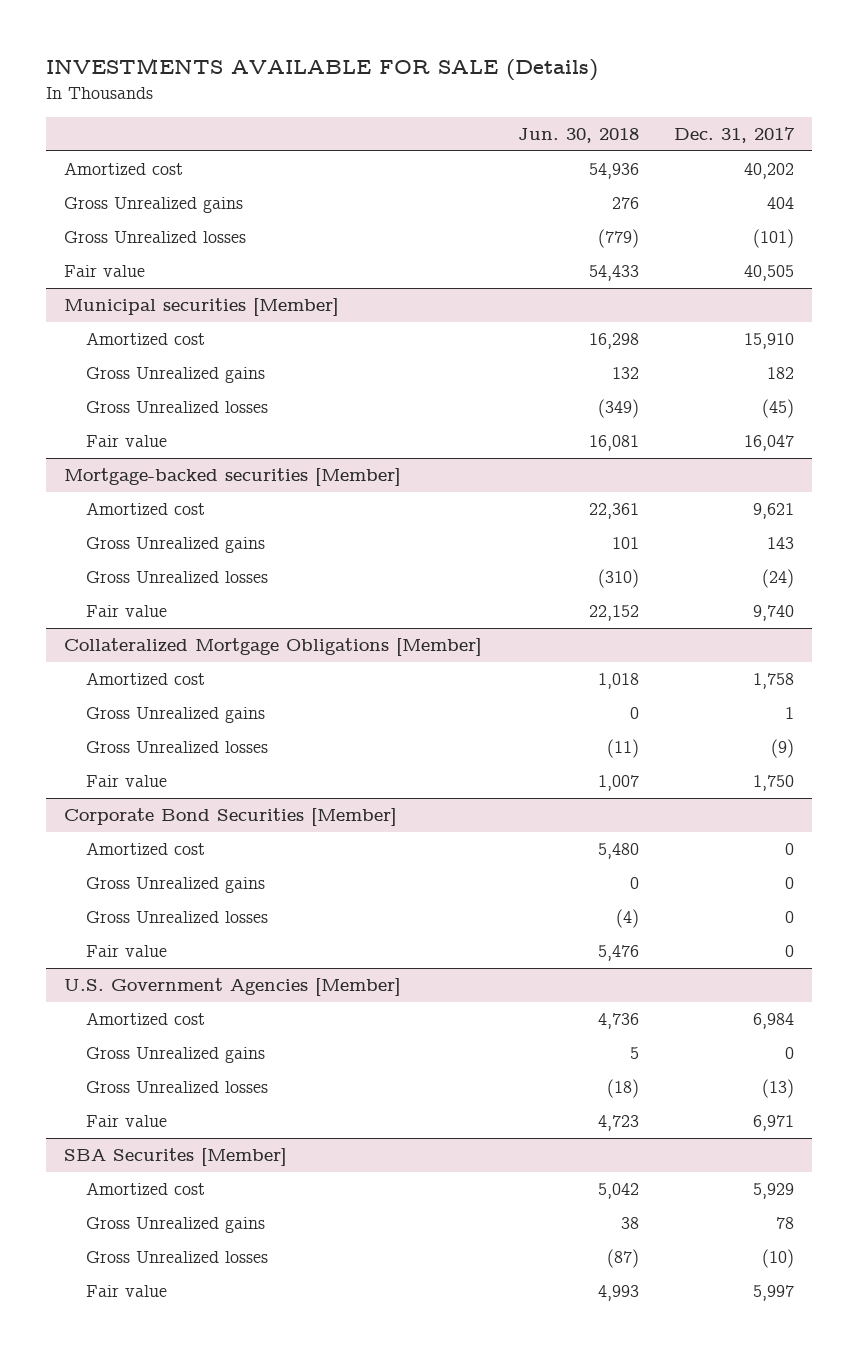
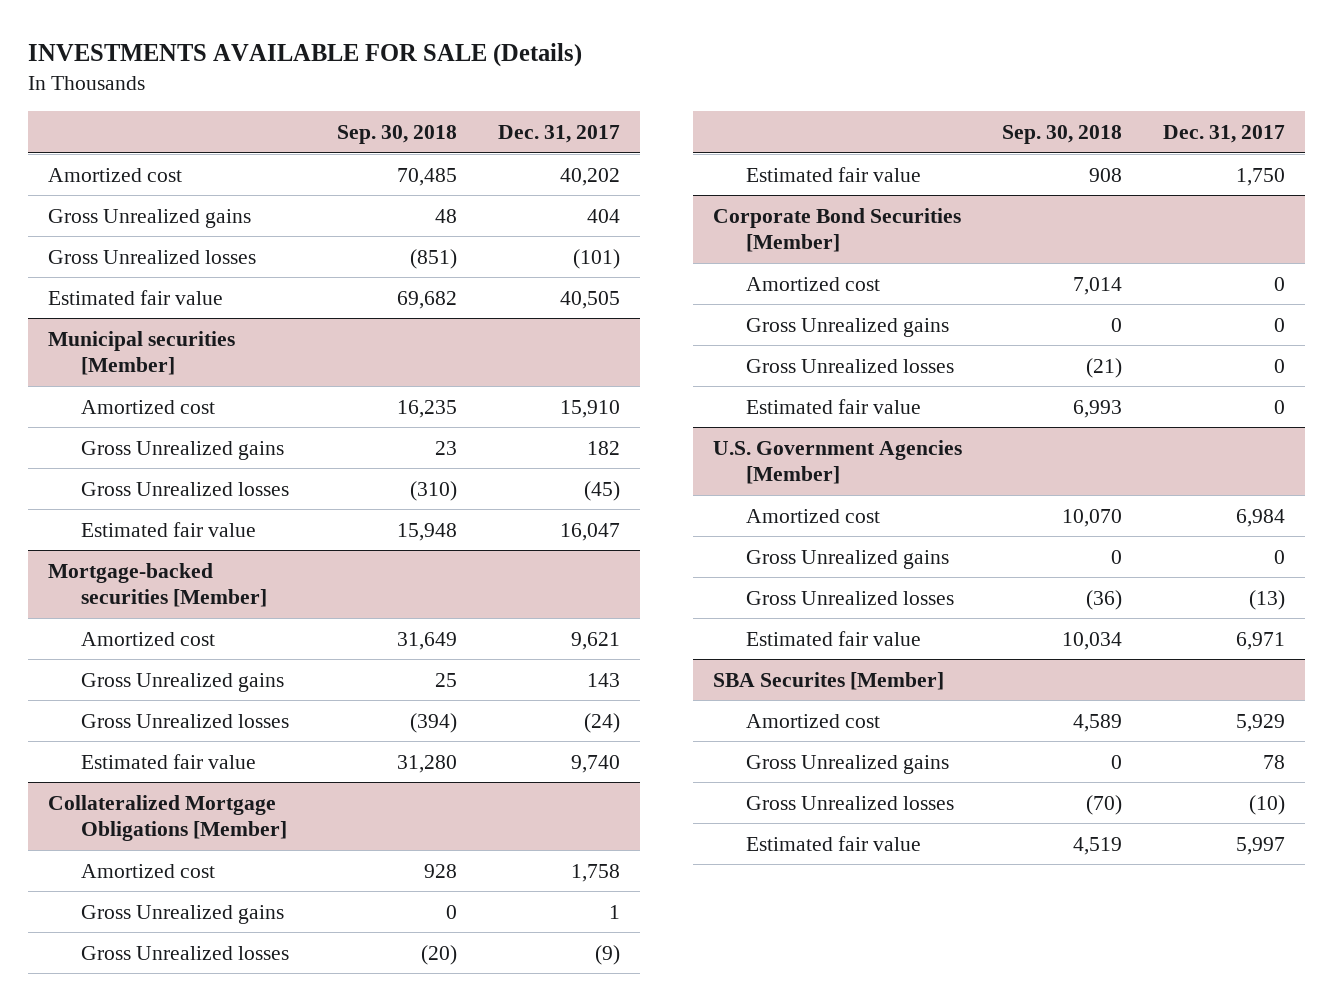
- | Jun. 30, 2018 | Dec. 31, 2017
+ | Sep. 30, 2018 | Dec. 31, 2017
- Fair value | 54,433 | 40,505
+ Estimated fair value | 69,682 | 40,505
@ Municipal securities [Member]
- Fair value | 16,081 | 16,047
+ Estimated fair value | 15,948 | 16,047
@ Mortgage-backed securities [Member]
- Fair value | 22,152 | 9,740
+ Estimated fair value | 31,280 | 9,740
@ Collateralized Mortgage Obligations [Member]
- Fair value | 1,007 | 1,750
+ Estimated fair value | 908 | 1,750
@ Corporate Bond Securities [Member]
- Fair value | 5,476 | 0
+ Estimated fair value | 6,993 | 0
@ U.S. Government Agencies [Member]
- Fair value | 4,723 | 6,971
+ Estimated fair value | 10,034 | 6,971
@ SBA Securites [Member]
- Fair value | 4,993 | 5,997
+ Estimated fair value | 4,519 | 5,997

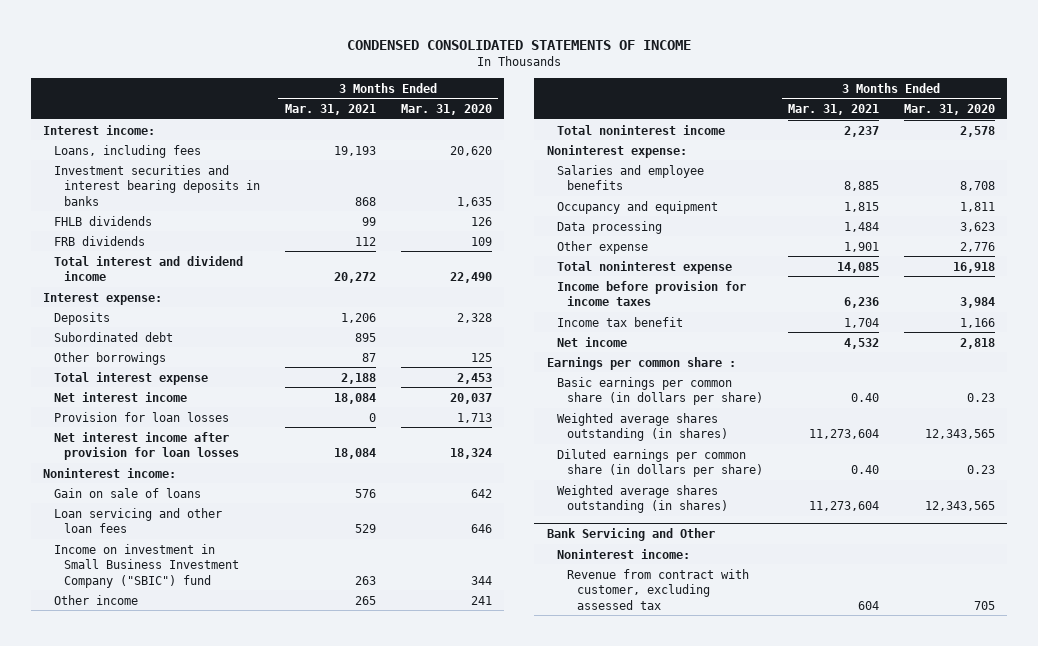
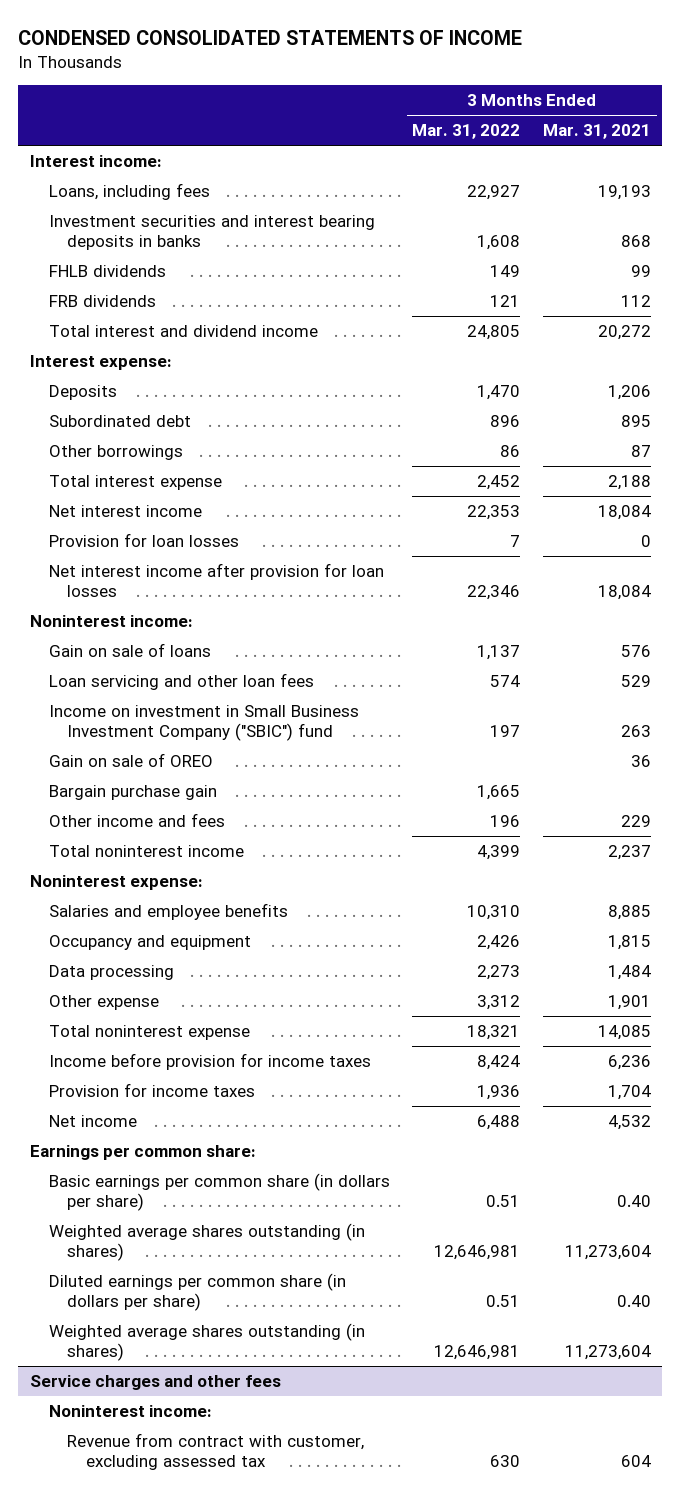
- | 3 Months Ended Mar. 31, 2021 | 3 Months Ended Mar. 31, 2020
+ | 3 Months Ended Mar. 31, 2022 | 3 Months Ended Mar. 31, 2021
- Other income | 265 | 241
+ Gain on sale of OREO | | 36
+ Bargain purchase gain | 1,665 |
+ Other income and fees | 196 | 229
- Income tax benefit | 1,704 | 1,166
+ Provision for income taxes | 1,936 | 1,704
- Earnings per common share :
+ Earnings per common share:
- Bank Servicing and Other
+ Service charges and other fees

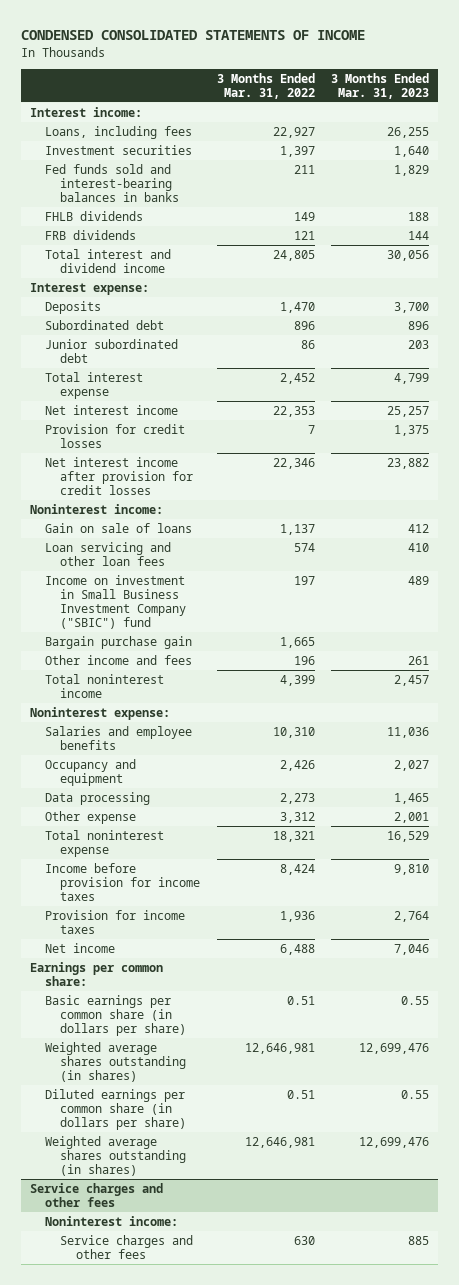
- | 3 Months Ended Mar. 31, 2022 | 3 Months Ended Mar. 31, 2021
+ | 3 Months Ended Mar. 31, 2022 | 3 Months Ended Mar. 31, 2023
- Investment securities and interest bearing deposits in banks | 1,608 | 868
+ Investment securities | 1,397 | 1,640
+ Fed funds sold and interest-bearing balances in banks | 211 | 1,829
- Other borrowings | 86 | 87
+ Junior subordinated debt | 86 | 203
- Provision for loan losses | 7 | 0
- Net interest income after provision for loan losses | 22,346 | 18,084
+ Provision for credit losses | 7 | 1,375
+ Net interest income after provision for credit losses | 22,346 | 23,882
- Gain on sale of OREO | | 36
@ Service charges and other fees
- Revenue from contract with customer, excluding assessed tax | 630 | 604
+ Service charges and other fees | 630 | 885

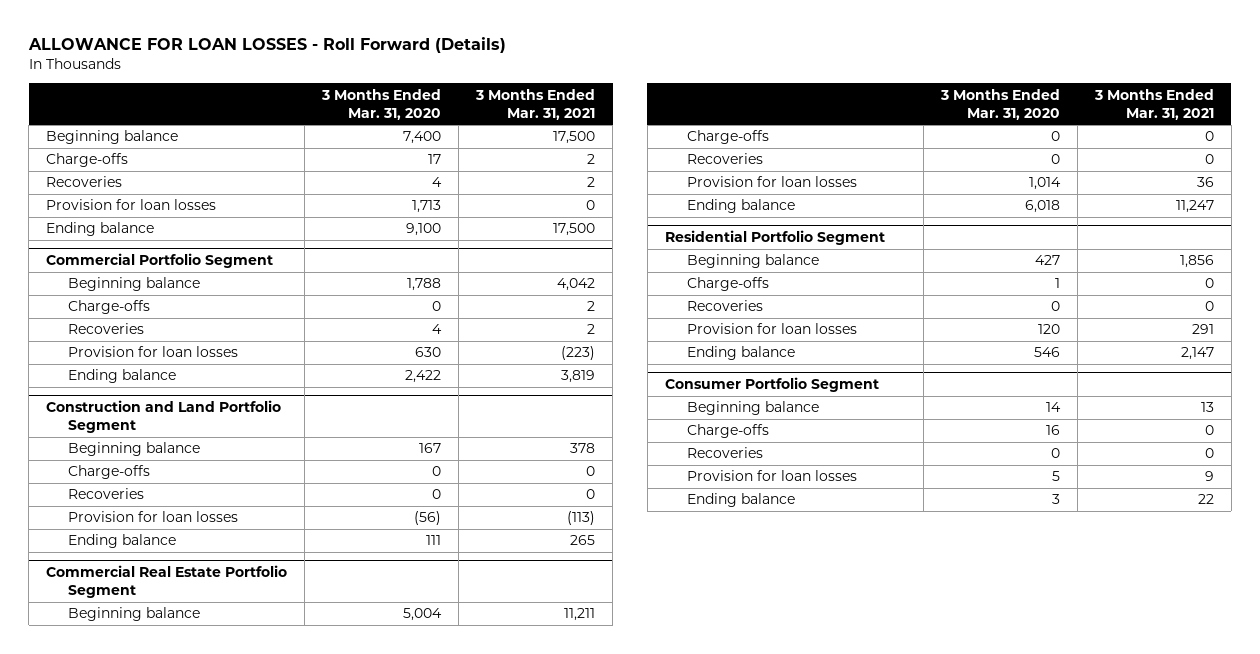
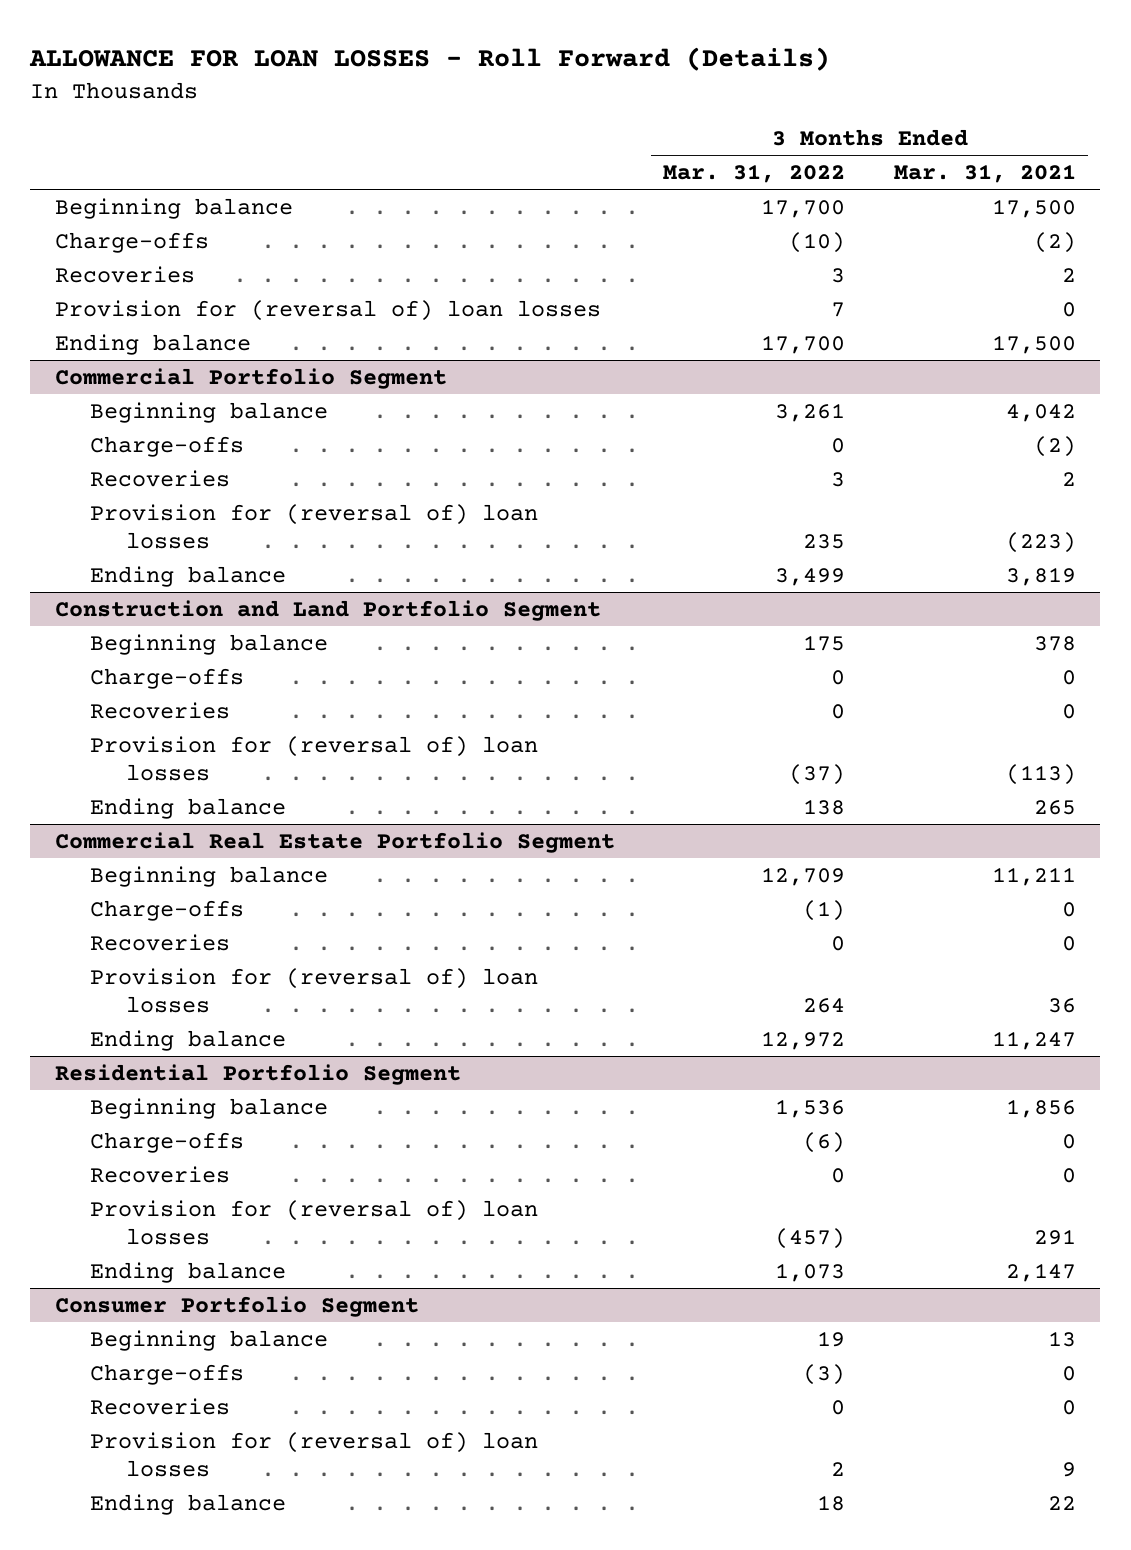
- | 3 Months Ended Mar. 31, 2020 | 3 Months Ended Mar. 31, 2021
+ | 3 Months Ended Mar. 31, 2022 | 3 Months Ended Mar. 31, 2021
- Charge-offs | 17 | 2
+ Charge-offs | (10) | (2)
- Provision for loan losses | 1,713 | 0
+ Provision for (reversal of) loan losses | 7 | 0
@ Commercial Portfolio Segment
- Charge-offs | 0 | 2
+ Charge-offs | 0 | (2)
- Provision for loan losses | 630 | (223)
+ Provision for (reversal of) loan losses | 235 | (223)
@ Construction and Land Portfolio Segment
- Provision for loan losses | (56) | (113)
+ Provision for (reversal of) loan losses | (37) | (113)
@ Commercial Real Estate Portfolio Segment
- Provision for loan losses | 1,014 | 36
+ Provision for (reversal of) loan losses | 264 | 36
@ Residential Portfolio Segment
- Provision for loan losses | 120 | 291
+ Provision for (reversal of) loan losses | (457) | 291
@ Consumer Portfolio Segment
- Provision for loan losses | 5 | 9
+ Provision for (reversal of) loan losses | 2 | 9

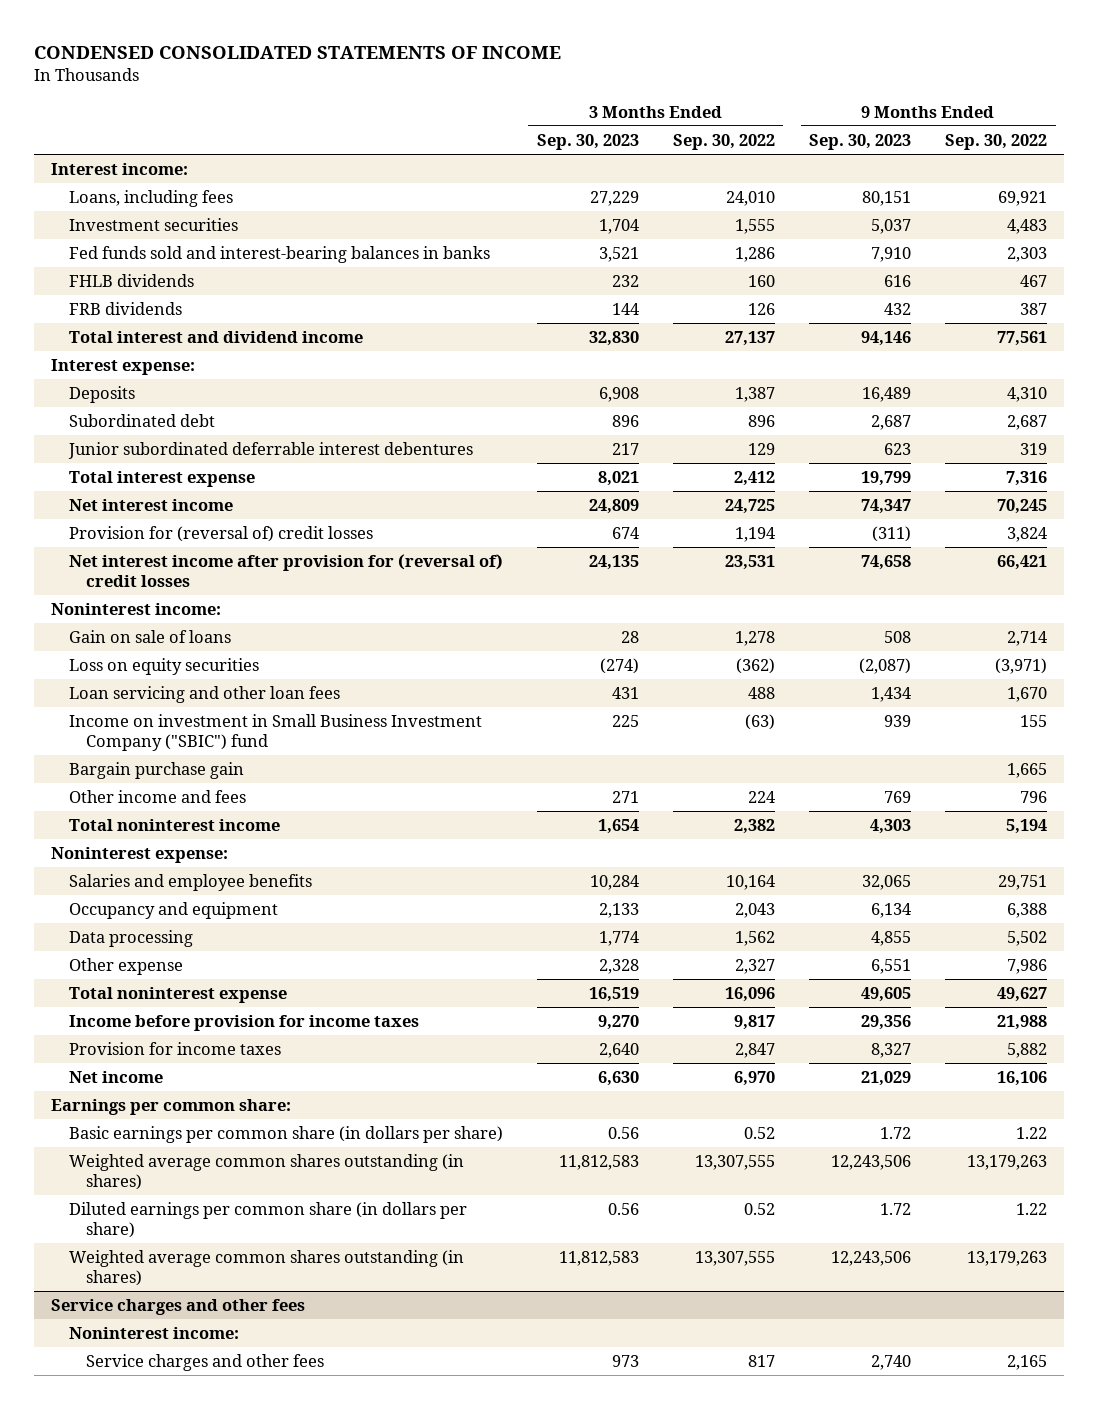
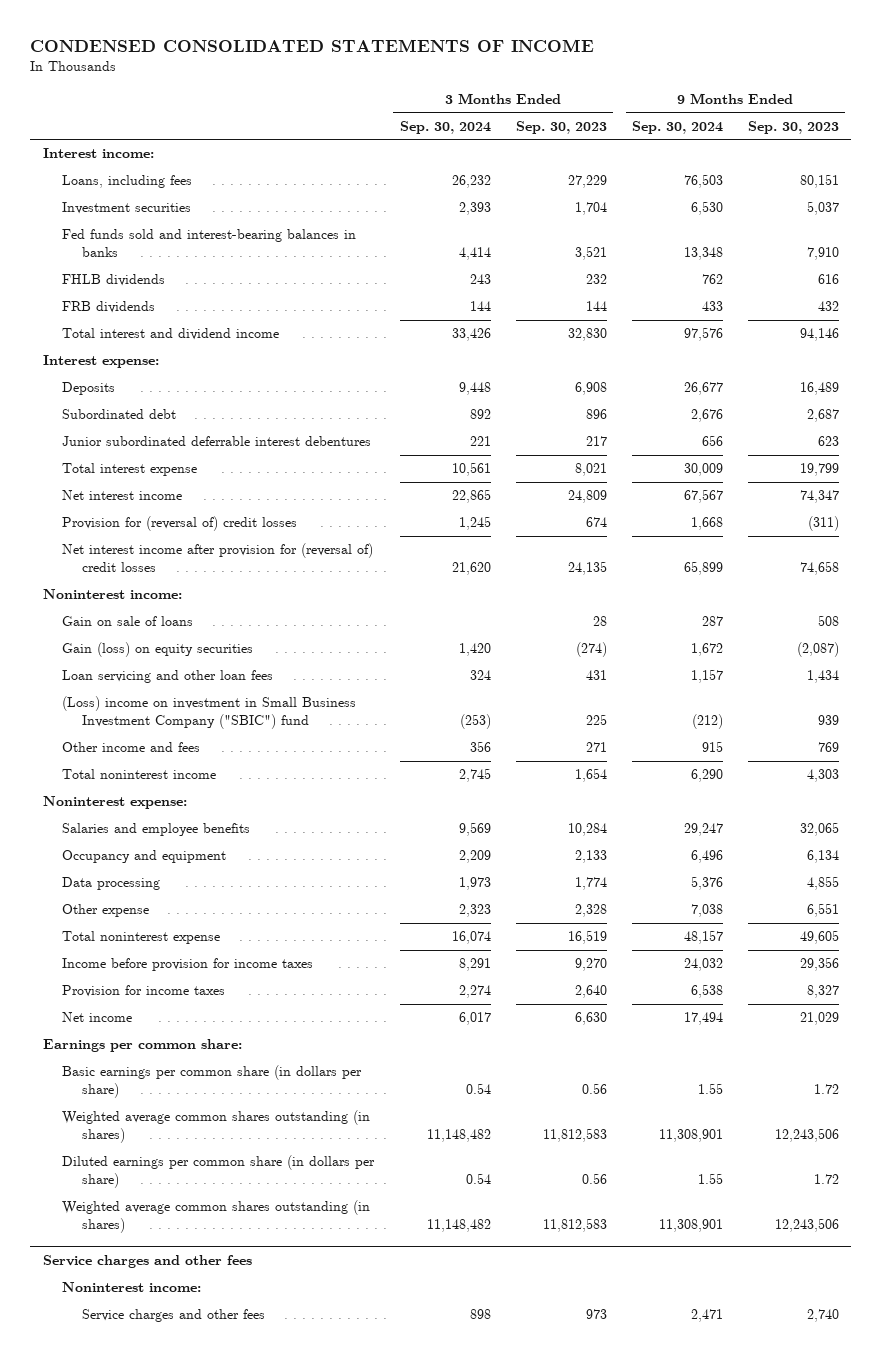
- | 3 Months Ended Sep. 30, 2023 | 3 Months Ended Sep. 30, 2022 | 9 Months Ended Sep. 30, 2023 | 9 Months Ended Sep. 30, 2022
+ | 3 Months Ended Sep. 30, 2024 | 3 Months Ended Sep. 30, 2023 | 9 Months Ended Sep. 30, 2024 | 9 Months Ended Sep. 30, 2023
- Loss on equity securities | (274) | (362) | (2,087) | (3,971)
+ Gain (loss) on equity securities | 1,420 | (274) | 1,672 | (2,087)
- Income on investment in Small Business Investment Company ("SBIC") fund | 225 | (63) | 939 | 155
- Bargain purchase gain | | | | 1,665
+ (Loss) income on investment in Small Business Investment Company ("SBIC") fund | (253) | 225 | (212) | 939

